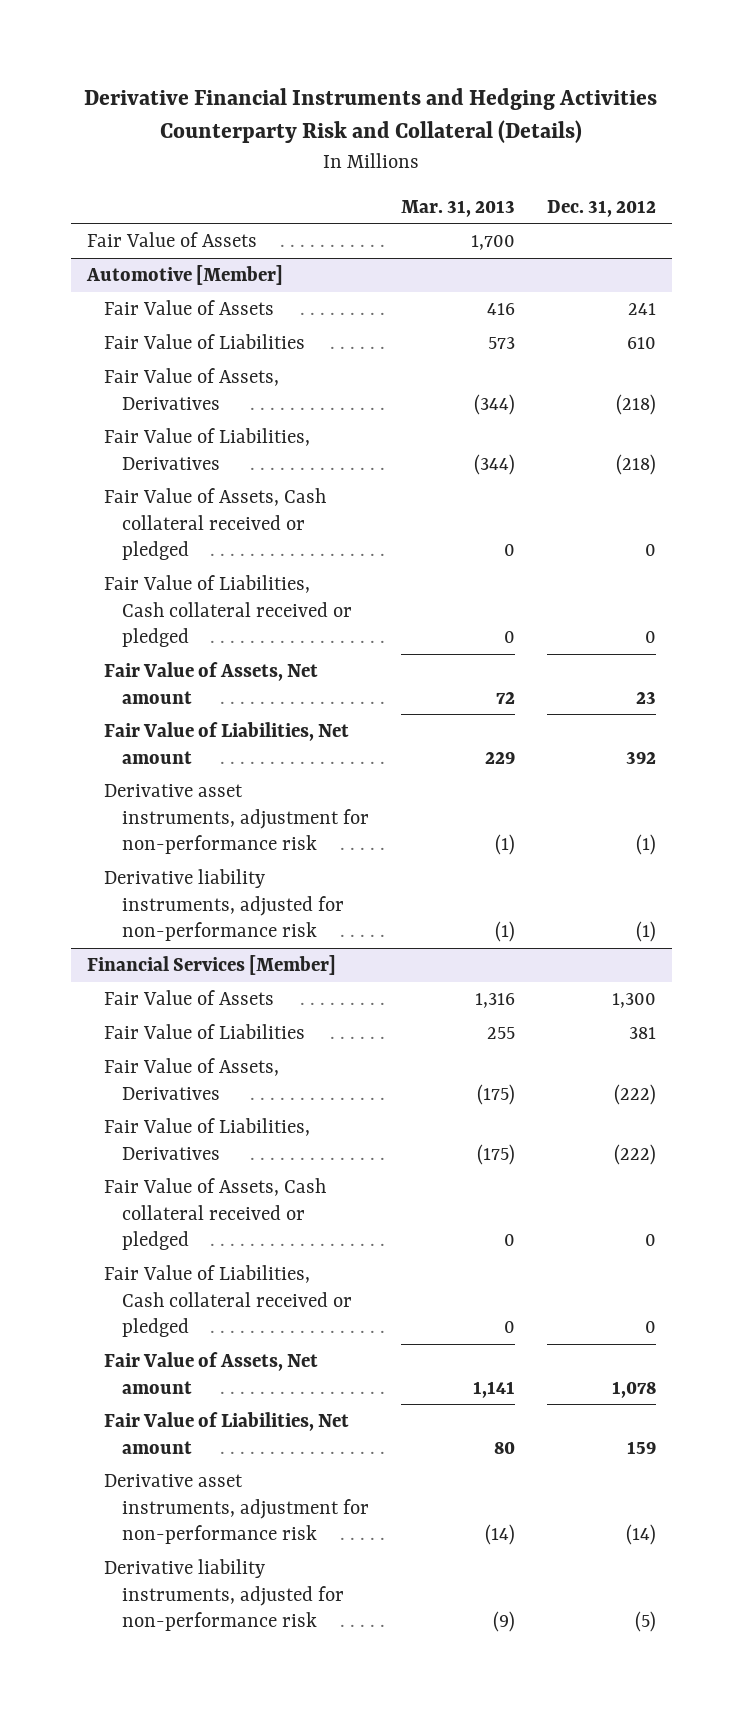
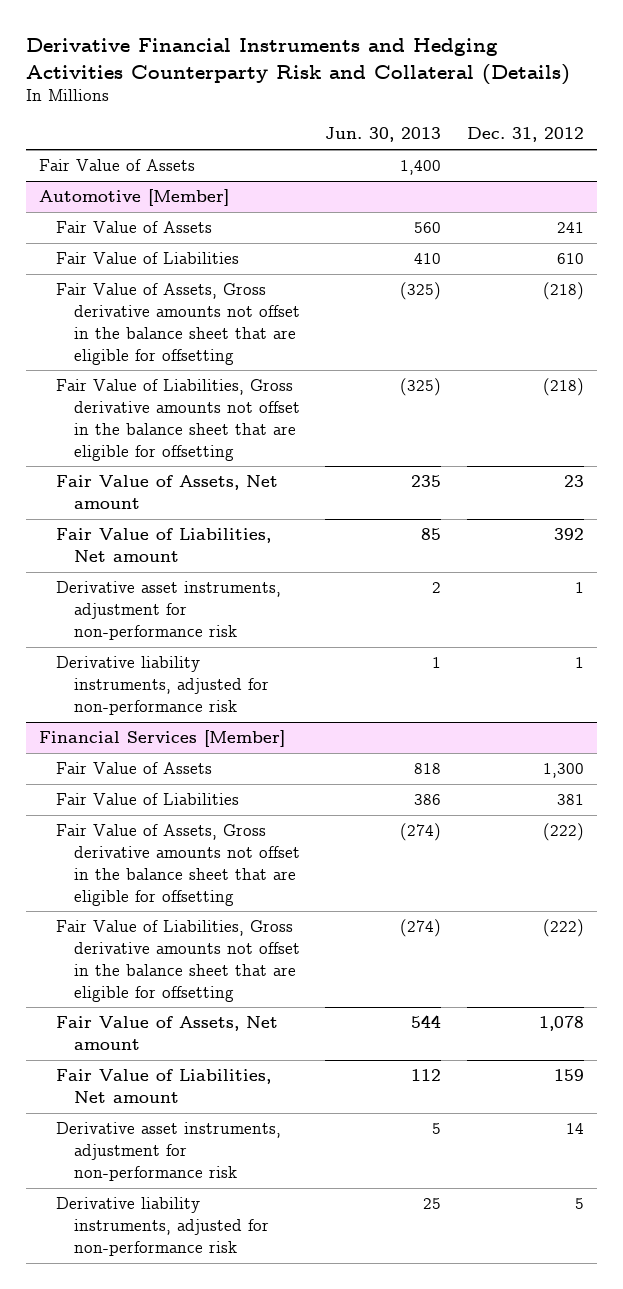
- | Mar. 31, 2013 | Dec. 31, 2012
+ | Jun. 30, 2013 | Dec. 31, 2012
@ Automotive [Member]
- Fair Value of Assets, Derivatives | (344) | (218)
- Fair Value of Liabilities, Derivatives | (344) | (218)
- Fair Value of Assets, Cash collateral received or pledged | 0 | 0
- Fair Value of Liabilities, Cash collateral received or pledged | 0 | 0
+ Fair Value of Assets, Gross derivative amounts not offset in the balance sheet that are eligible for offsetting | (325) | (218)
+ Fair Value of Liabilities, Gross derivative amounts not offset in the balance sheet that are eligible for offsetting | (325) | (218)
- Derivative asset instruments, adjustment for non-performance risk | (1) | (1)
- Derivative liability instruments, adjusted for non-performance risk | (1) | (1)
+ Derivative asset instruments, adjustment for non-performance risk | 2 | 1
+ Derivative liability instruments, adjusted for non-performance risk | 1 | 1
@ Financial Services [Member]
- Fair Value of Assets, Derivatives | (175) | (222)
- Fair Value of Liabilities, Derivatives | (175) | (222)
- Fair Value of Assets, Cash collateral received or pledged | 0 | 0
- Fair Value of Liabilities, Cash collateral received or pledged | 0 | 0
+ Fair Value of Assets, Gross derivative amounts not offset in the balance sheet that are eligible for offsetting | (274) | (222)
+ Fair Value of Liabilities, Gross derivative amounts not offset in the balance sheet that are eligible for offsetting | (274) | (222)
- Derivative asset instruments, adjustment for non-performance risk | (14) | (14)
- Derivative liability instruments, adjusted for non-performance risk | (9) | (5)
+ Derivative asset instruments, adjustment for non-performance risk | 5 | 14
+ Derivative liability instruments, adjusted for non-performance risk | 25 | 5

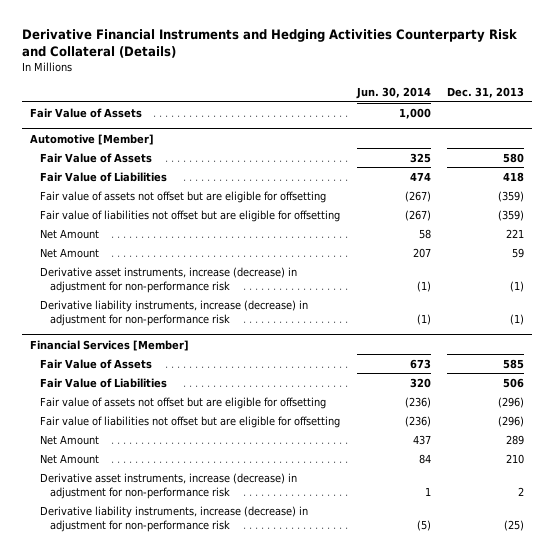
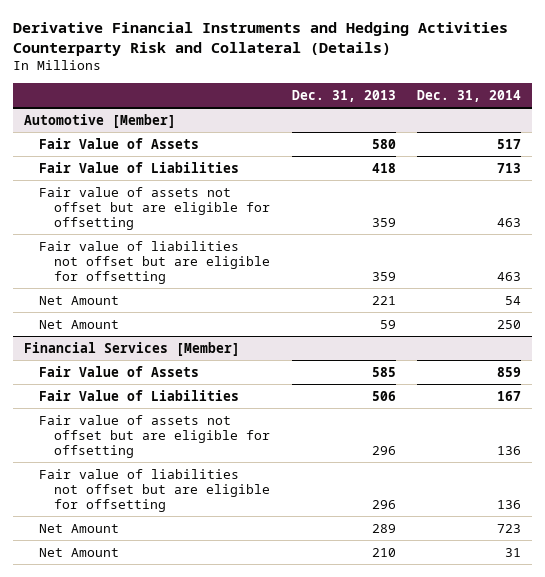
- | Jun. 30, 2014 | Dec. 31, 2013
+ | Dec. 31, 2013 | Dec. 31, 2014
- Fair Value of Assets | 1,000 |
@ Automotive [Member]
- Fair value of assets not offset but are eligible for offsetting | (267) | (359)
- Fair value of liabilities not offset but are eligible for offsetting | (267) | (359)
+ Fair value of assets not offset but are eligible for offsetting | 359 | 463
+ Fair value of liabilities not offset but are eligible for offsetting | 359 | 463
- Derivative asset instruments, increase (decrease) in adjustment for non-performance risk | (1) | (1)
- Derivative liability instruments, increase (decrease) in adjustment for non-performance risk | (1) | (1)
@ Financial Services [Member]
- Fair value of assets not offset but are eligible for offsetting | (236) | (296)
- Fair value of liabilities not offset but are eligible for offsetting | (236) | (296)
+ Fair value of assets not offset but are eligible for offsetting | 296 | 136
+ Fair value of liabilities not offset but are eligible for offsetting | 296 | 136
- Derivative asset instruments, increase (decrease) in adjustment for non-performance risk | 1 | 2
- Derivative liability instruments, increase (decrease) in adjustment for non-performance risk | (5) | (25)

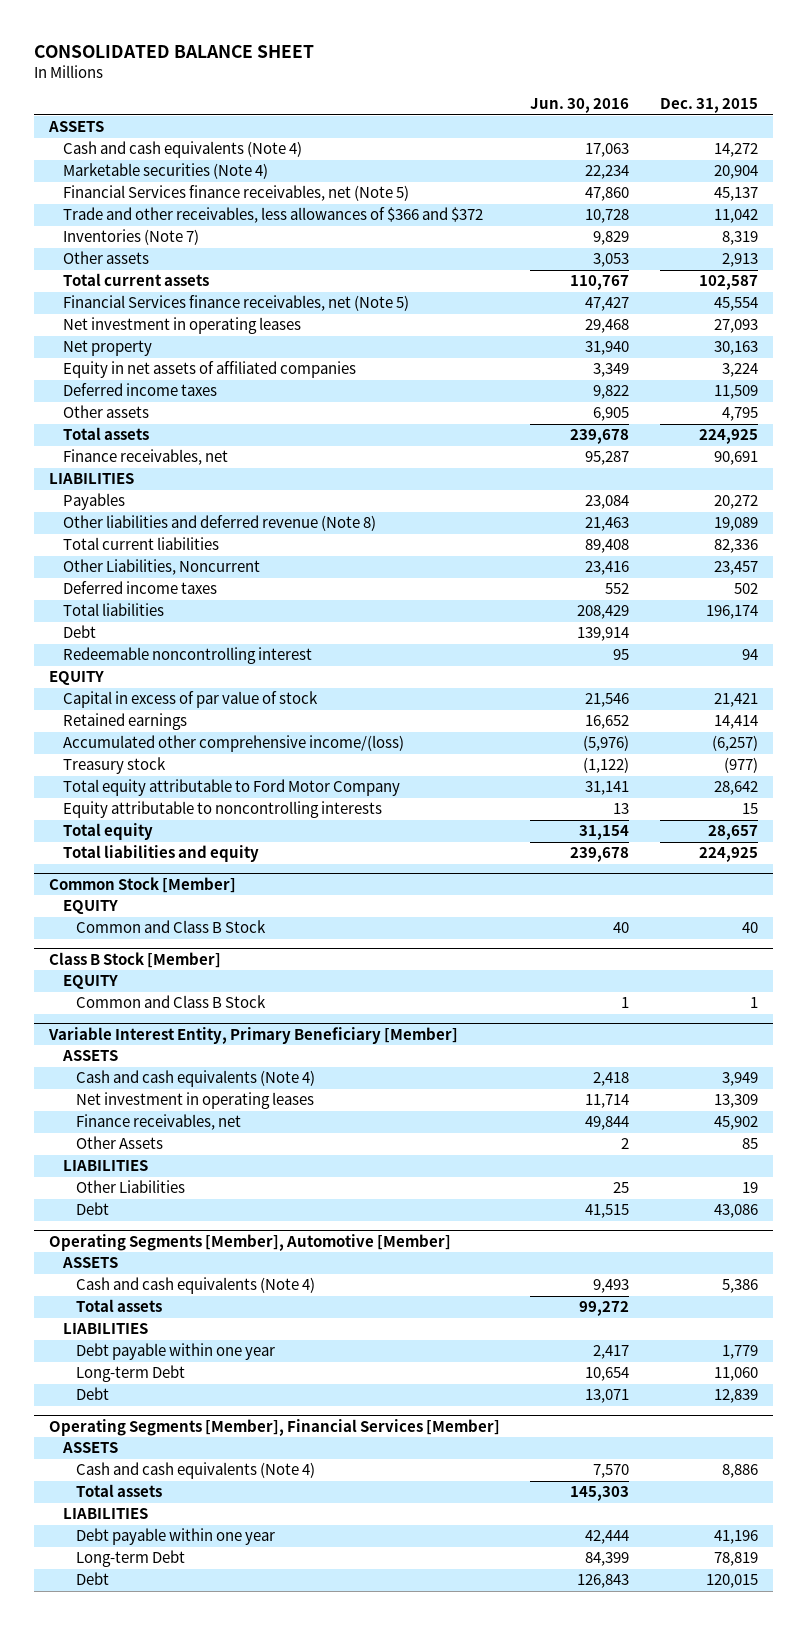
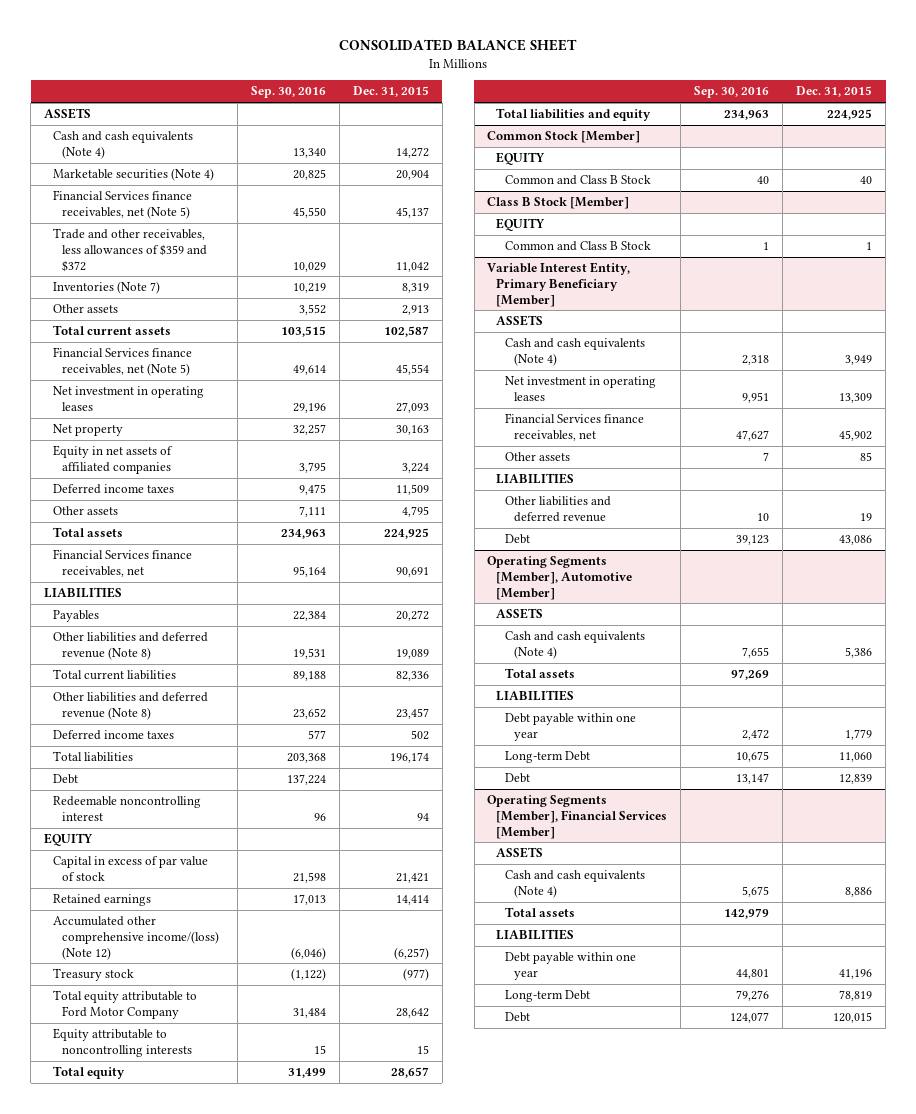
- | Jun. 30, 2016 | Dec. 31, 2015
+ | Sep. 30, 2016 | Dec. 31, 2015
- Trade and other receivables, less allowances of $366 and $372 | 10,728 | 11,042
+ Trade and other receivables, less allowances of $359 and $372 | 10,029 | 11,042
- Finance receivables, net | 95,287 | 90,691
+ Financial Services finance receivables, net | 95,164 | 90,691
- Other Liabilities, Noncurrent | 23,416 | 23,457
+ Other liabilities and deferred revenue (Note 8) | 23,652 | 23,457
- Accumulated other comprehensive income/(loss) | (5,976) | (6,257)
+ Accumulated other comprehensive income/(loss) (Note 12) | (6,046) | (6,257)
@ Variable Interest Entity, Primary Beneficiary [Member]
- Finance receivables, net | 49,844 | 45,902
- Other Assets | 2 | 85
+ Financial Services finance receivables, net | 47,627 | 45,902
+ Other assets | 7 | 85
- Other Liabilities | 25 | 19
+ Other liabilities and deferred revenue | 10 | 19

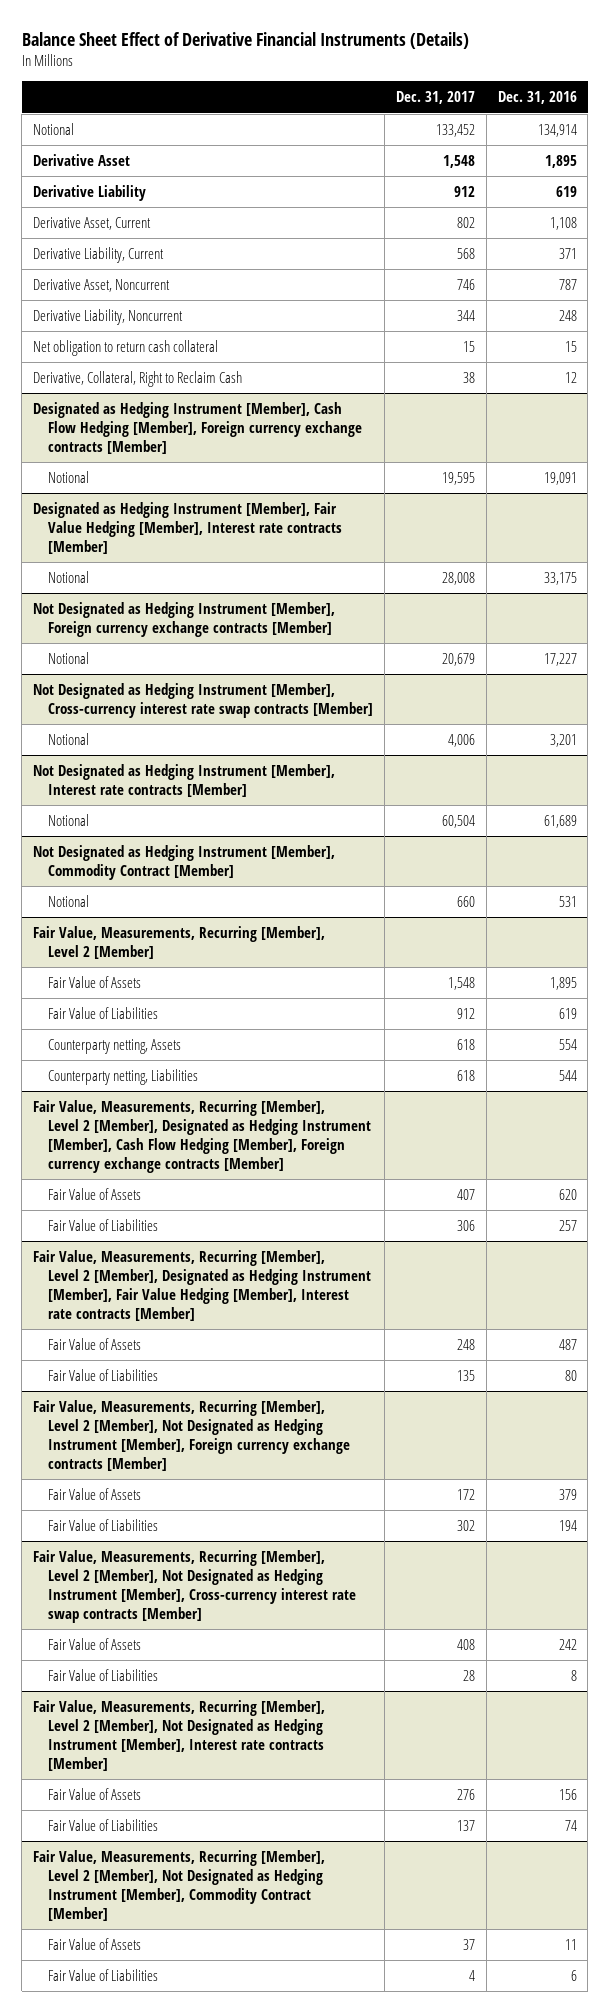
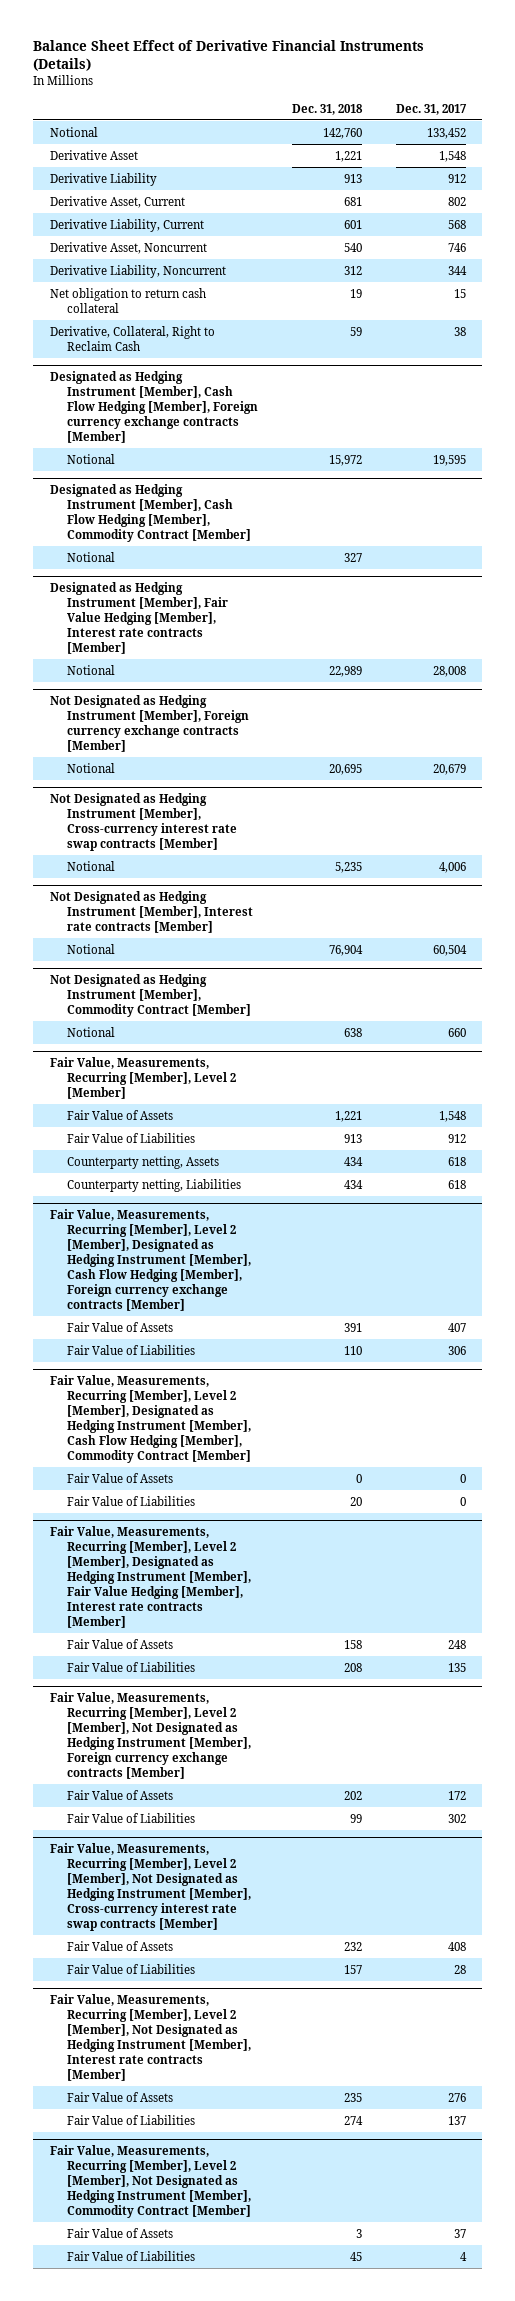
- | Dec. 31, 2017 | Dec. 31, 2016
+ | Dec. 31, 2018 | Dec. 31, 2017
+ Designated as Hedging Instrument [Member], Cash Flow Hedging [Member], Commodity Contract [Member]
+ Notional | 327 |
+ Fair Value, Measurements, Recurring [Member], Level 2 [Member], Designated as Hedging Instrument [Member], Cash Flow Hedging [Member], Commodity Contract [Member]
+ Fair Value of Assets | 0 | 0
+ Fair Value of Liabilities | 20 | 0

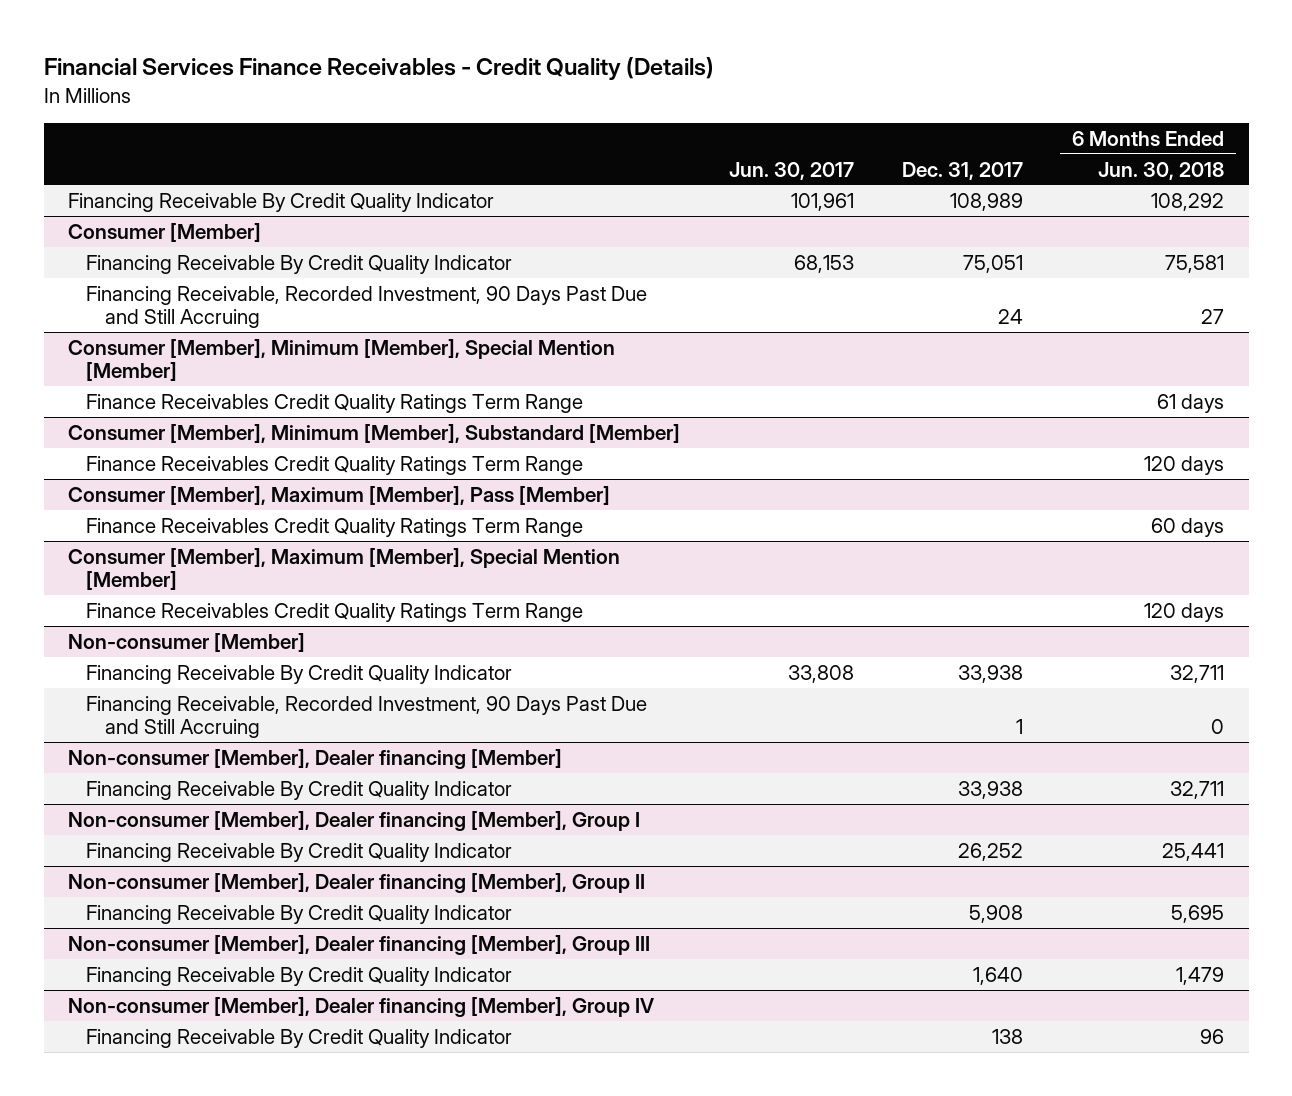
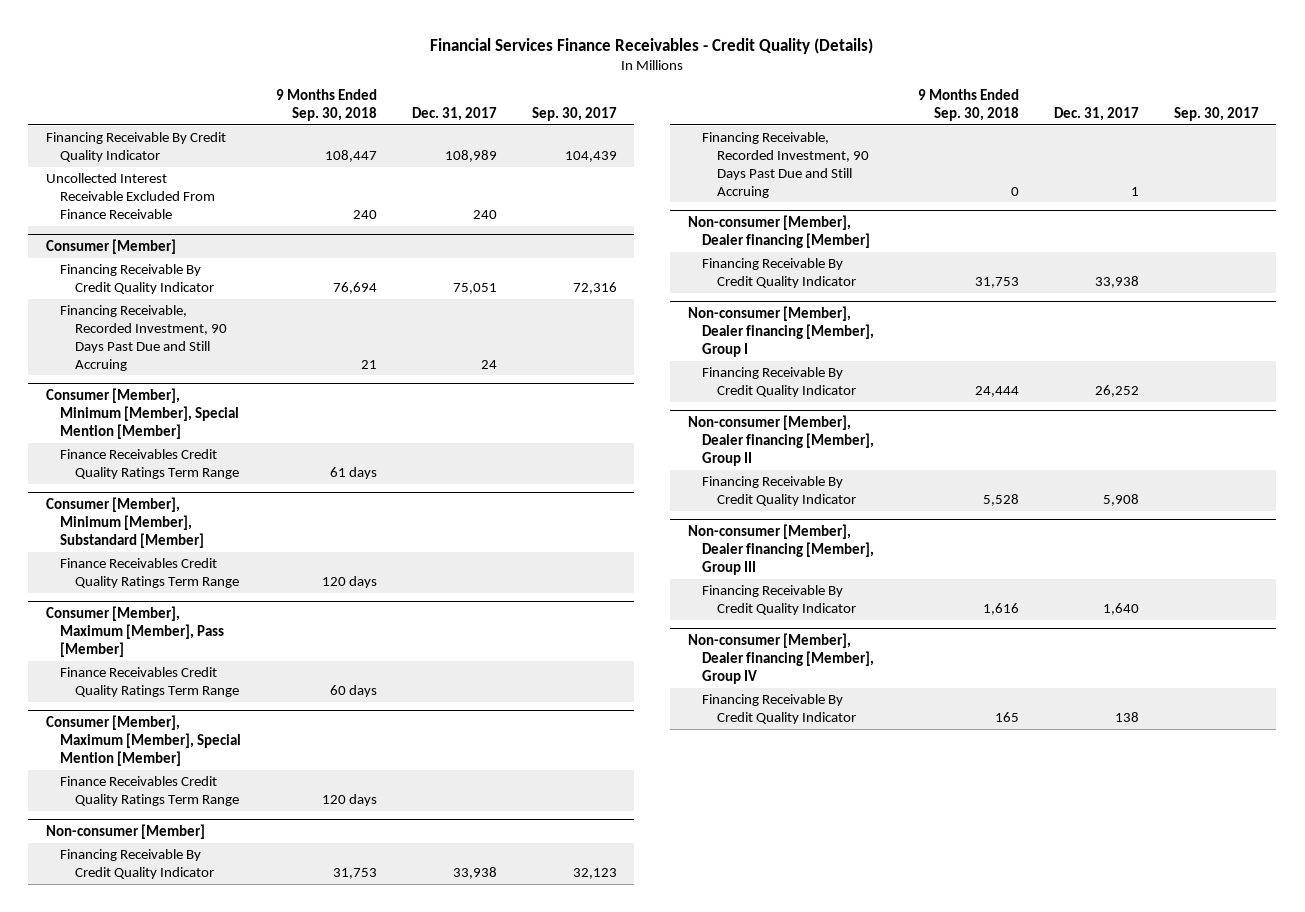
- | Jun. 30, 2017 | Dec. 31, 2017 | 6 Months Ended Jun. 30, 2018
+ | 9 Months Ended Sep. 30, 2018 | Dec. 31, 2017 | Sep. 30, 2017
+ Uncollected Interest Receivable Excluded From Finance Receivable | 240 | 240 |

